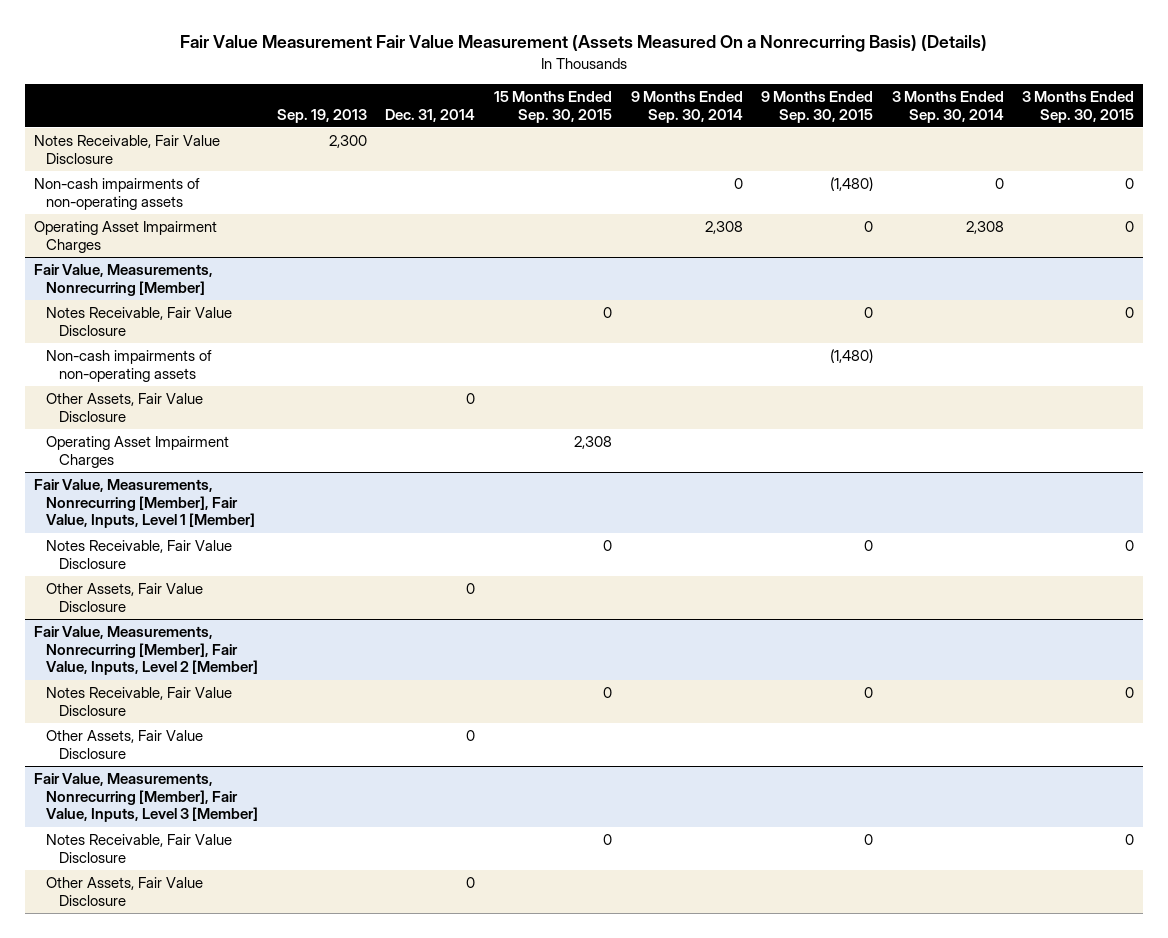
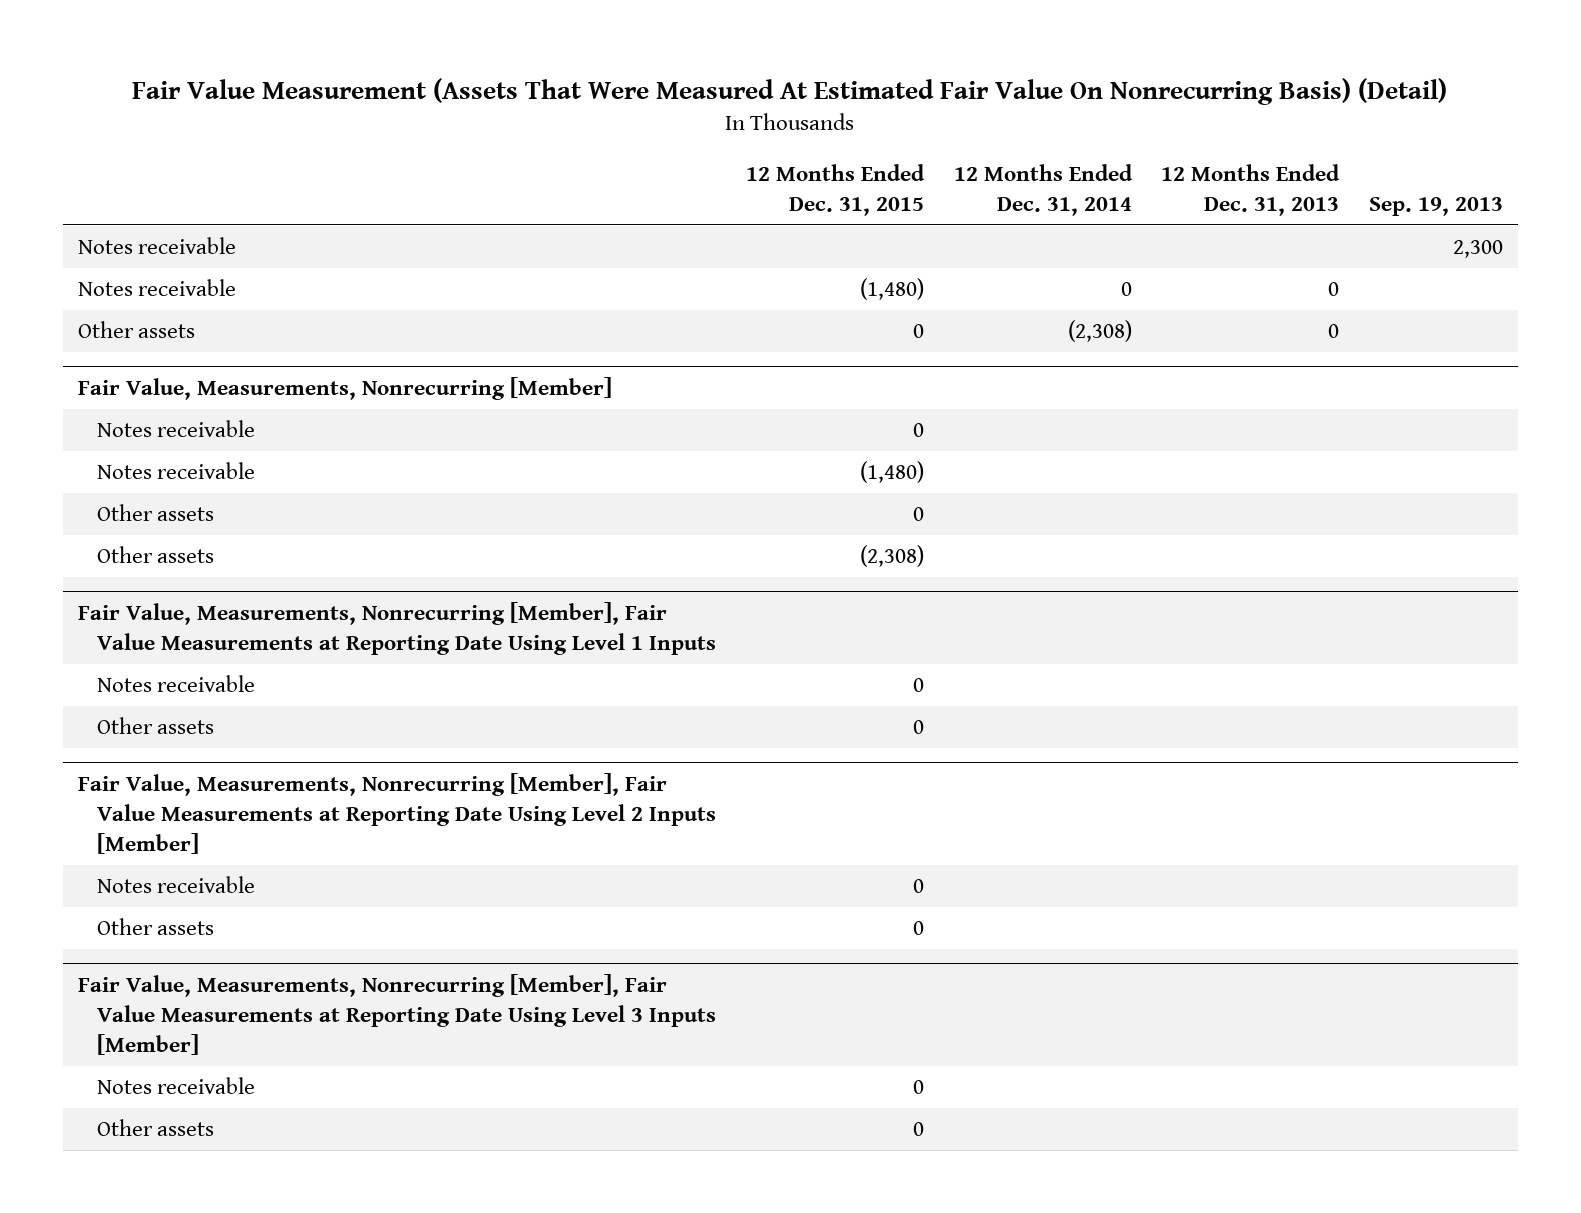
- Fair Value Measurement Fair Value Measurement (Assets Measured On a Nonrecurring Basis) (Details)
+ Fair Value Measurement (Assets That Were Measured At Estimated Fair Value On Nonrecurring Basis) (Detail)
- | Sep. 19, 2013 | Dec. 31, 2014 | 15 Months Ended Sep. 30, 2015 | 9 Months Ended Sep. 30, 2014 | 9 Months Ended Sep. 30, 2015 | 3 Months Ended Sep. 30, 2014 | 3 Months Ended Sep. 30, 2015
+ | 12 Months Ended Dec. 31, 2015 | 12 Months Ended Dec. 31, 2014 | 12 Months Ended Dec. 31, 2013 | Sep. 19, 2013
- Notes Receivable, Fair Value Disclosure | 2,300 | | | | | |
- Non-cash impairments of non-operating assets | | | | 0 | (1,480) | 0 | 0
- Operating Asset Impairment Charges | | | | 2,308 | 0 | 2,308 | 0
+ Notes receivable | | | | 2,300
+ Notes receivable | (1,480) | 0 | 0 |
+ Other assets | 0 | (2,308) | 0 |
@ Fair Value, Measurements, Nonrecurring [Member]
- Notes Receivable, Fair Value Disclosure | | | 0 | | 0 | | 0
- Non-cash impairments of non-operating assets | | | | | (1,480) | |
- Other Assets, Fair Value Disclosure | | 0 | | | | |
- Operating Asset Impairment Charges | | | 2,308 | | | |
- Fair Value, Measurements, Nonrecurring [Member], Fair Value, Inputs, Level 1 [Member]
- Notes Receivable, Fair Value Disclosure | | | 0 | | 0 | | 0
- Other Assets, Fair Value Disclosure | | 0 | | | | |
- Fair Value, Measurements, Nonrecurring [Member], Fair Value, Inputs, Level 2 [Member]
- Notes Receivable, Fair Value Disclosure | | | 0 | | 0 | | 0
- Other Assets, Fair Value Disclosure | | 0 | | | | |
- Fair Value, Measurements, Nonrecurring [Member], Fair Value, Inputs, Level 3 [Member]
- Notes Receivable, Fair Value Disclosure | | | 0 | | 0 | | 0
- Other Assets, Fair Value Disclosure | | 0 | | | | |
@ Fair Value, Measurements, Nonrecurring [Member]
+ Notes receivable | 0 | | |
+ Notes receivable | (1,480) | | |
+ Other assets | 0 | | |
+ Other assets | (2,308) | | |
+ Fair Value, Measurements, Nonrecurring [Member], Fair Value Measurements at Reporting Date Using Level 1 Inputs
+ Notes receivable | 0 | | |
+ Other assets | 0 | | |
+ Fair Value, Measurements, Nonrecurring [Member], Fair Value Measurements at Reporting Date Using Level 2 Inputs [Member]
+ Notes receivable | 0 | | |
+ Other assets | 0 | | |
+ Fair Value, Measurements, Nonrecurring [Member], Fair Value Measurements at Reporting Date Using Level 3 Inputs [Member]
+ Notes receivable | 0 | | |
+ Other assets | 0 | | |

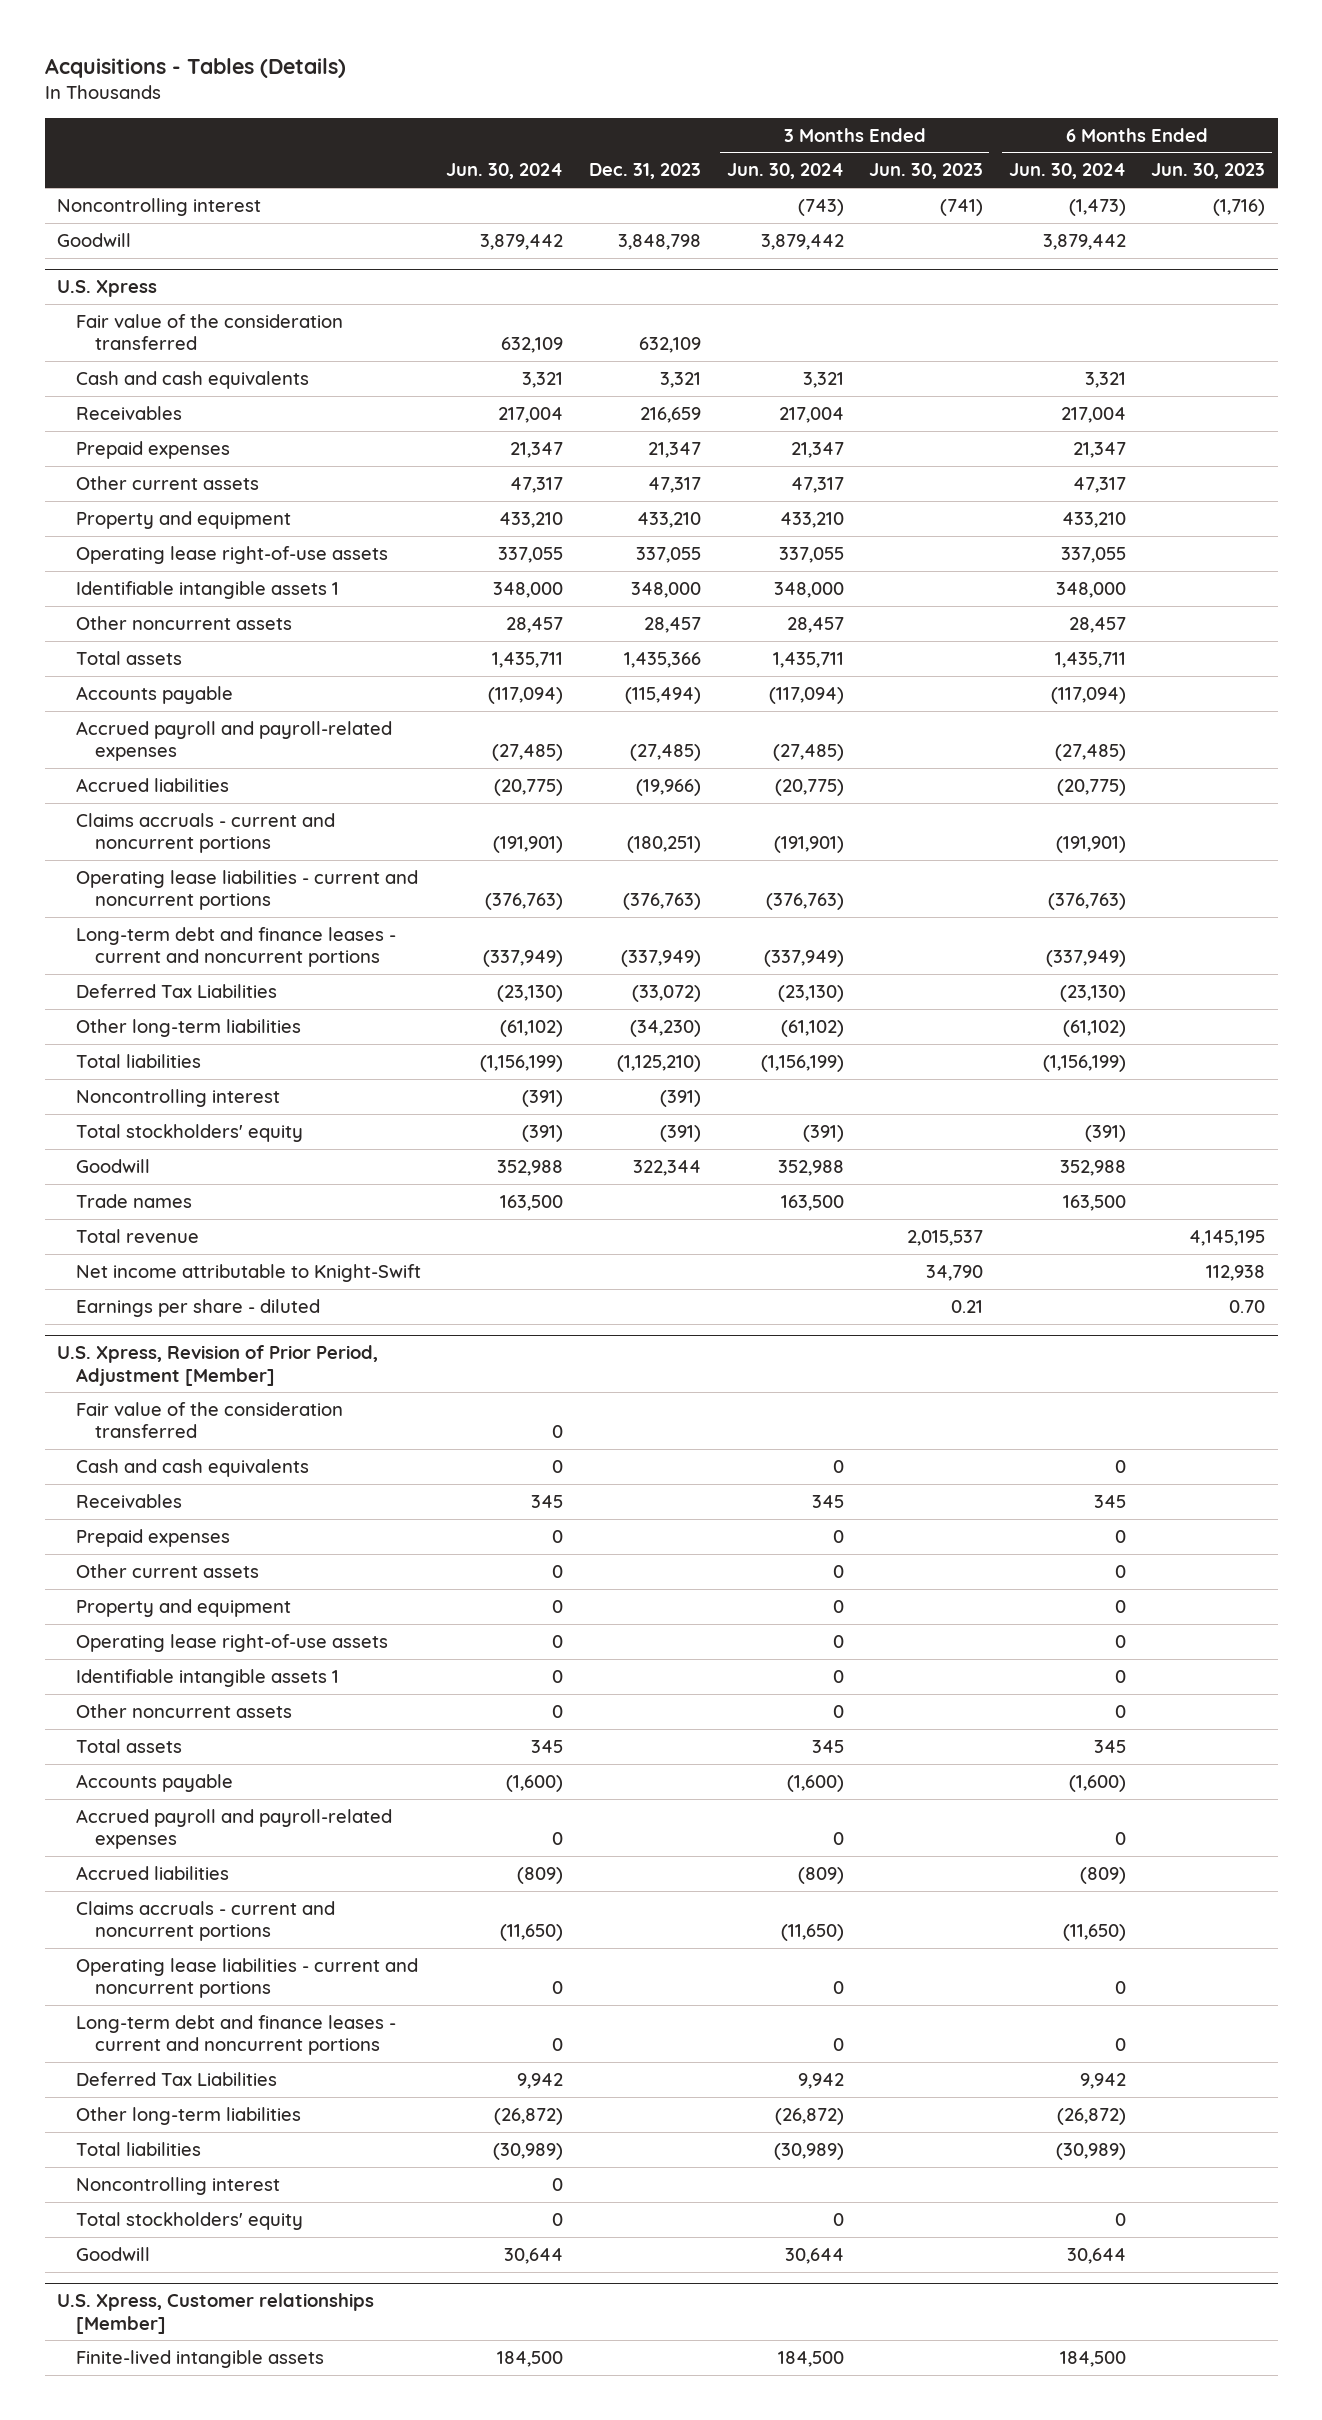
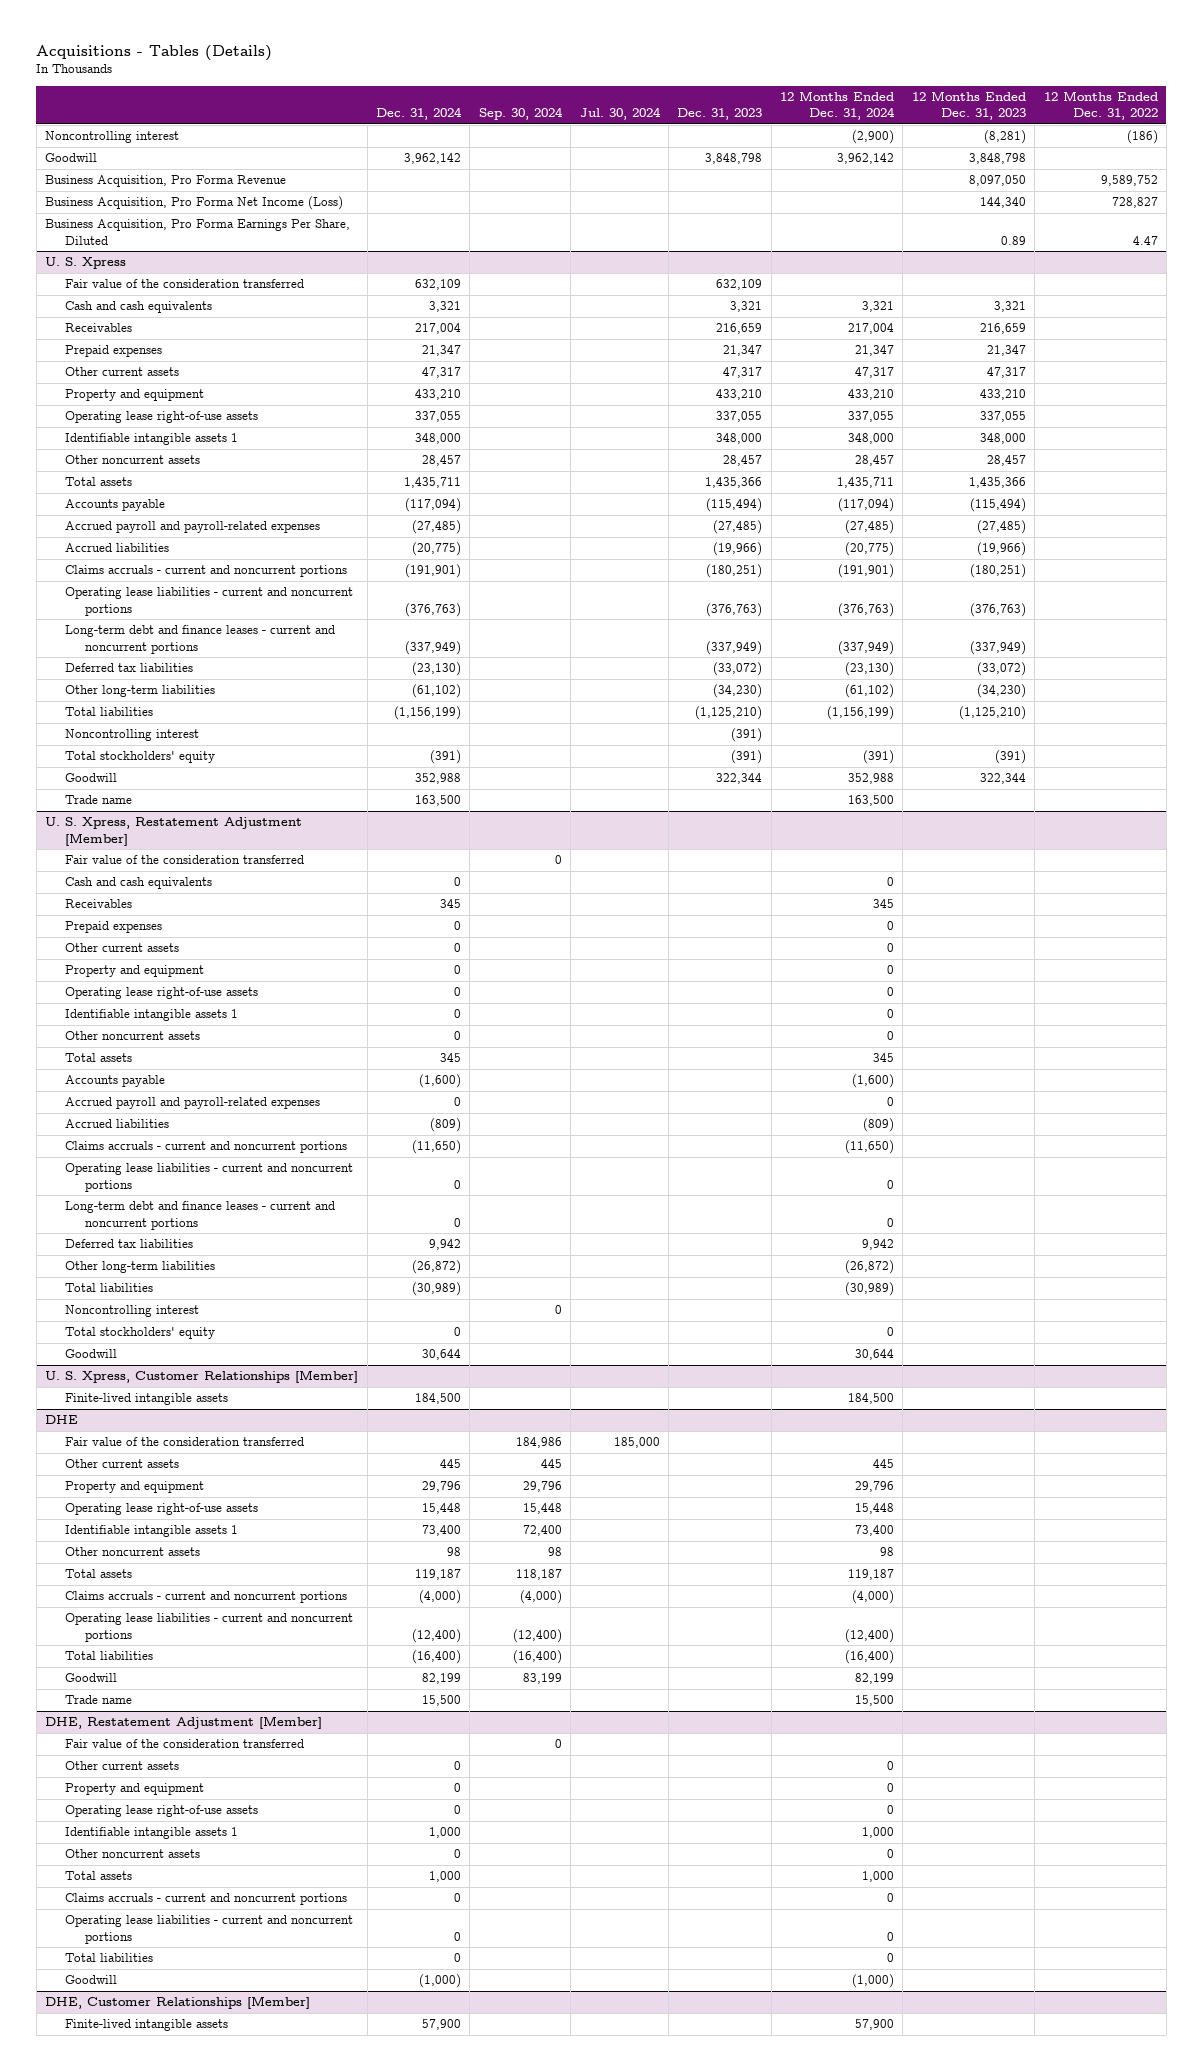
- | Jun. 30, 2024 | Dec. 31, 2023 | 3 Months Ended Jun. 30, 2024 | 3 Months Ended Jun. 30, 2023 | 6 Months Ended Jun. 30, 2024 | 6 Months Ended Jun. 30, 2023
+ | Dec. 31, 2024 | Sep. 30, 2024 | Jul. 30, 2024 | Dec. 31, 2023 | 12 Months Ended Dec. 31, 2024 | 12 Months Ended Dec. 31, 2023 | 12 Months Ended Dec. 31, 2022
- U.S. Xpress
+ Business Acquisition, Pro Forma Revenue | | | | | | 8,097,050 | 9,589,752
+ Business Acquisition, Pro Forma Net Income (Loss) | | | | | | 144,340 | 728,827
+ Business Acquisition, Pro Forma Earnings Per Share, Diluted | | | | | | 0.89 | 4.47
+ U. S. Xpress
- Deferred Tax Liabilities | (23,130) | (33,072) | (23,130) | | (23,130) |
+ Deferred tax liabilities | (23,130) | | | (33,072) | (23,130) | (33,072) |
- Trade names | 163,500 | | 163,500 | | 163,500 |
- Total revenue | | | | 2,015,537 | | 4,145,195
- Net income attributable to Knight-Swift | | | | 34,790 | | 112,938
- Earnings per share - diluted | | | | 0.21 | | 0.70
- U.S. Xpress, Revision of Prior Period, Adjustment [Member]
- Fair value of the consideration transferred | 0 | | | | |
- Cash and cash equivalents | 0 | | 0 | | 0 |
- Receivables | 345 | | 345 | | 345 |
- Prepaid expenses | 0 | | 0 | | 0 |
- Other current assets | 0 | | 0 | | 0 |
- Property and equipment | 0 | | 0 | | 0 |
- Operating lease right-of-use assets | 0 | | 0 | | 0 |
- Identifiable intangible assets 1 | 0 | | 0 | | 0 |
- Other noncurrent assets | 0 | | 0 | | 0 |
- Total assets | 345 | | 345 | | 345 |
- Accounts payable | (1,600) | | (1,600) | | (1,600) |
- Accrued payroll and payroll-related expenses | 0 | | 0 | | 0 |
- Accrued liabilities | (809) | | (809) | | (809) |
- Claims accruals - current and noncurrent portions | (11,650) | | (11,650) | | (11,650) |
- Operating lease liabilities - current and noncurrent portions | 0 | | 0 | | 0 |
- Long-term debt and finance leases - current and noncurrent portions | 0 | | 0 | | 0 |
- Deferred Tax Liabilities | 9,942 | | 9,942 | | 9,942 |
- Other long-term liabilities | (26,872) | | (26,872) | | (26,872) |
- Total liabilities | (30,989) | | (30,989) | | (30,989) |
- Noncontrolling interest | 0 | | | | |
- Total stockholders' equity | 0 | | 0 | | 0 |
- Goodwill | 30,644 | | 30,644 | | 30,644 |
- U.S. Xpress, Customer relationships [Member]
+ Trade name | 163,500 | | | | 163,500 | |
+ U. S. Xpress, Restatement Adjustment [Member]
+ Fair value of the consideration transferred | | 0 | | | | |
+ Cash and cash equivalents | 0 | | | | 0 | |
+ Receivables | 345 | | | | 345 | |
+ Prepaid expenses | 0 | | | | 0 | |
+ Other current assets | 0 | | | | 0 | |
+ Property and equipment | 0 | | | | 0 | |
+ Operating lease right-of-use assets | 0 | | | | 0 | |
+ Identifiable intangible assets 1 | 0 | | | | 0 | |
+ Other noncurrent assets | 0 | | | | 0 | |
+ Total assets | 345 | | | | 345 | |
+ Accounts payable | (1,600) | | | | (1,600) | |
+ Accrued payroll and payroll-related expenses | 0 | | | | 0 | |
+ Accrued liabilities | (809) | | | | (809) | |
+ Claims accruals - current and noncurrent portions | (11,650) | | | | (11,650) | |
+ Operating lease liabilities - current and noncurrent portions | 0 | | | | 0 | |
+ Long-term debt and finance leases - current and noncurrent portions | 0 | | | | 0 | |
+ Deferred tax liabilities | 9,942 | | | | 9,942 | |
+ Other long-term liabilities | (26,872) | | | | (26,872) | |
+ Total liabilities | (30,989) | | | | (30,989) | |
+ Noncontrolling interest | | 0 | | | | |
+ Total stockholders' equity | 0 | | | | 0 | |
+ Goodwill | 30,644 | | | | 30,644 | |
+ U. S. Xpress, Customer Relationships [Member]
+ DHE
+ Fair value of the consideration transferred | | 184,986 | 185,000 | | | |
+ Other current assets | 445 | 445 | | | 445 | |
+ Property and equipment | 29,796 | 29,796 | | | 29,796 | |
+ Operating lease right-of-use assets | 15,448 | 15,448 | | | 15,448 | |
+ Identifiable intangible assets 1 | 73,400 | 72,400 | | | 73,400 | |
+ Other noncurrent assets | 98 | 98 | | | 98 | |
+ Total assets | 119,187 | 118,187 | | | 119,187 | |
+ Claims accruals - current and noncurrent portions | (4,000) | (4,000) | | | (4,000) | |
+ Operating lease liabilities - current and noncurrent portions | (12,400) | (12,400) | | | (12,400) | |
+ Total liabilities | (16,400) | (16,400) | | | (16,400) | |
+ Goodwill | 82,199 | 83,199 | | | 82,199 | |
+ Trade name | 15,500 | | | | 15,500 | |
+ DHE, Restatement Adjustment [Member]
+ Fair value of the consideration transferred | | 0 | | | | |
+ Other current assets | 0 | | | | 0 | |
+ Property and equipment | 0 | | | | 0 | |
+ Operating lease right-of-use assets | 0 | | | | 0 | |
+ Identifiable intangible assets 1 | 1,000 | | | | 1,000 | |
+ Other noncurrent assets | 0 | | | | 0 | |
+ Total assets | 1,000 | | | | 1,000 | |
+ Claims accruals - current and noncurrent portions | 0 | | | | 0 | |
+ Operating lease liabilities - current and noncurrent portions | 0 | | | | 0 | |
+ Total liabilities | 0 | | | | 0 | |
+ Goodwill | (1,000) | | | | (1,000) | |
+ DHE, Customer Relationships [Member]
+ Finite-lived intangible assets | 57,900 | | | | 57,900 | |

